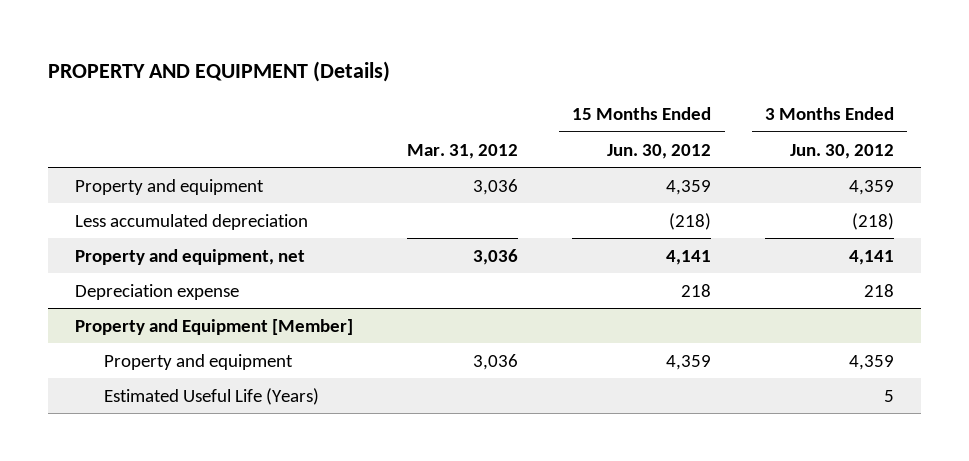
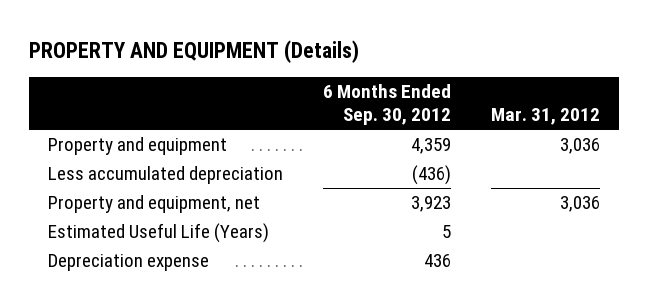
- | Mar. 31, 2012 | 15 Months Ended Jun. 30, 2012 | 3 Months Ended Jun. 30, 2012
+ | 6 Months Ended Sep. 30, 2012 | Mar. 31, 2012
+ Estimated Useful Life (Years) | 5 |
- Property and Equipment [Member]
- Property and equipment | 3,036 | 4,359 | 4,359
- Estimated Useful Life (Years) | | | 5

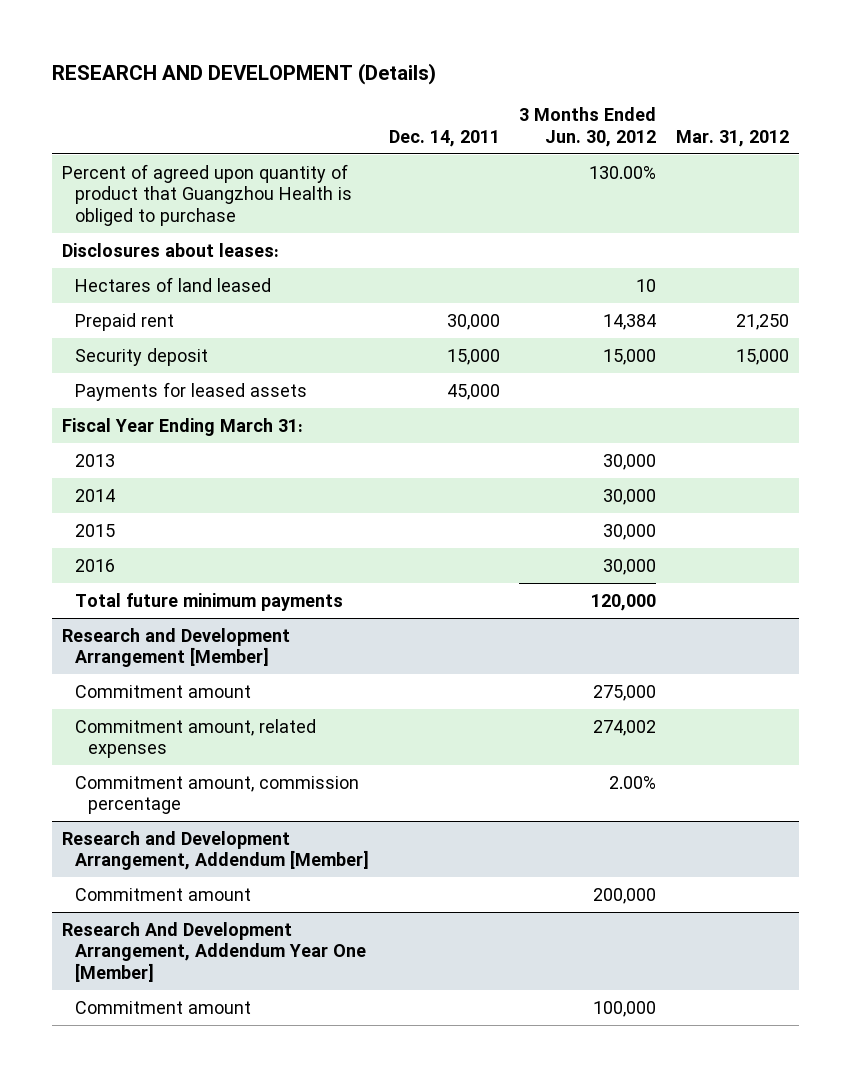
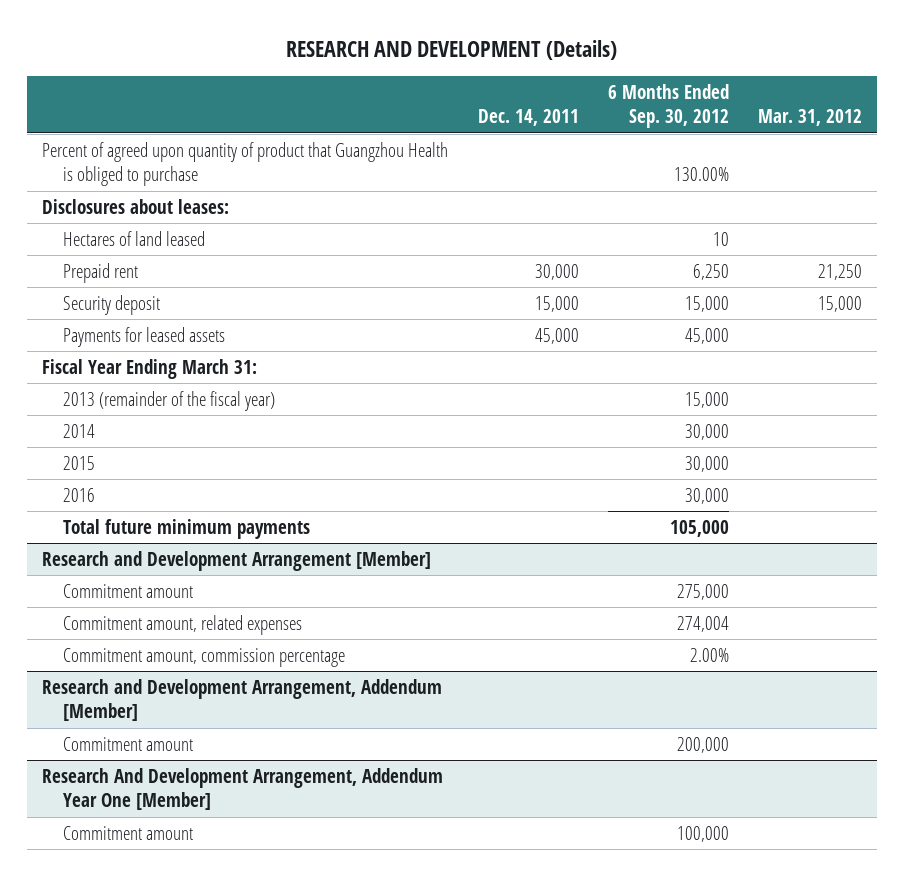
- | Dec. 14, 2011 | 3 Months Ended Jun. 30, 2012 | Mar. 31, 2012
+ | Dec. 14, 2011 | 6 Months Ended Sep. 30, 2012 | Mar. 31, 2012
- 2013 | | 30,000 |
+ 2013 (remainder of the fiscal year) | | 15,000 |

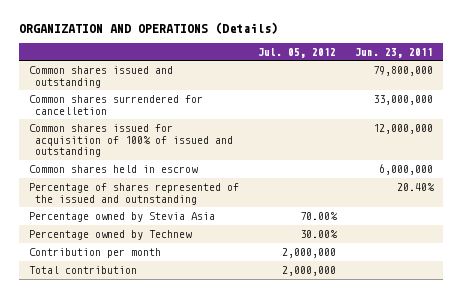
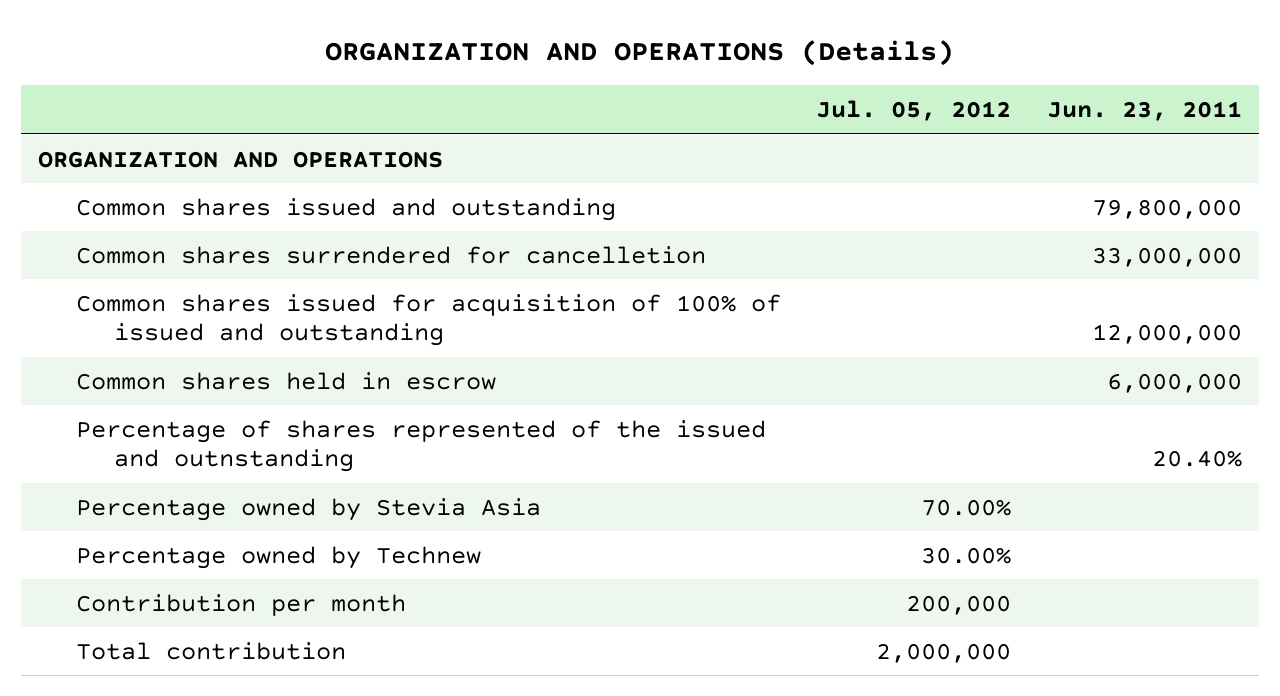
+ ORGANIZATION AND OPERATIONS
- Contribution per month | 2,000,000 |
+ Contribution per month | 200,000 |

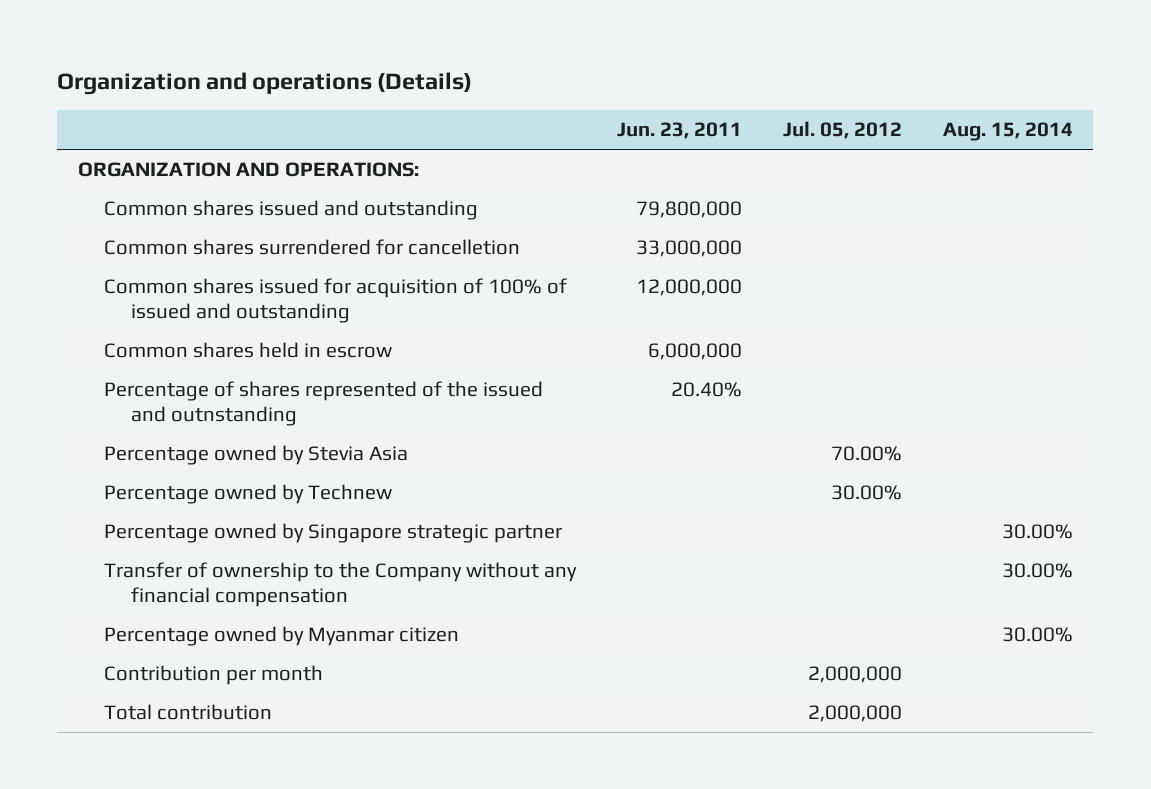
- ORGANIZATION AND OPERATIONS (Details)
+ Organization and operations (Details)
- | Jul. 05, 2012 | Jun. 23, 2011
+ | Jun. 23, 2011 | Jul. 05, 2012 | Aug. 15, 2014
- ORGANIZATION AND OPERATIONS
+ ORGANIZATION AND OPERATIONS:
- Contribution per month | 200,000 |
+ Percentage owned by Singapore strategic partner | | | 30.00%
+ Transfer of ownership to the Company without any financial compensation | | | 30.00%
+ Percentage owned by Myanmar citizen | | | 30.00%
+ Contribution per month | | 2,000,000 |

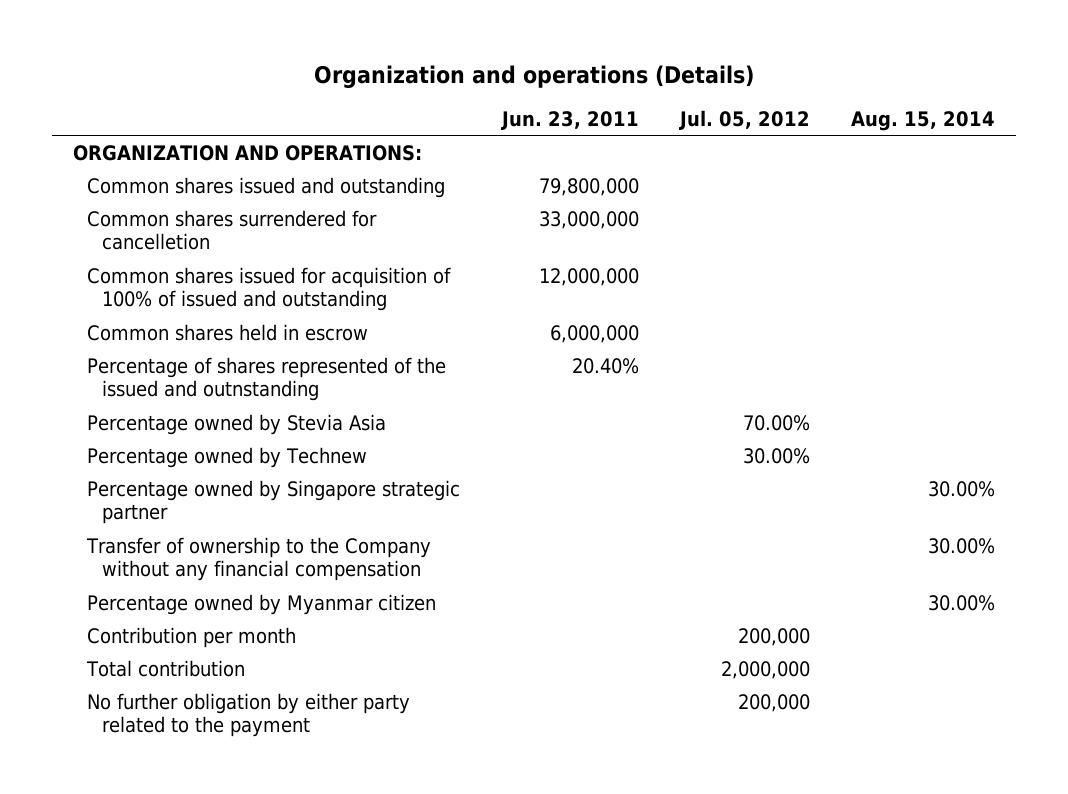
- Contribution per month | | 2,000,000 |
+ Contribution per month | | 200,000 |
+ No further obligation by either party related to the payment | | 200,000 |

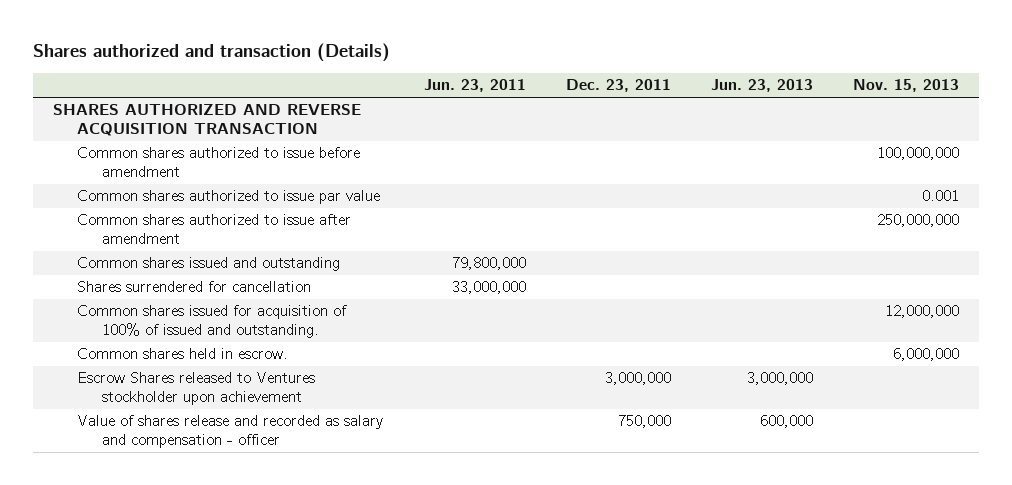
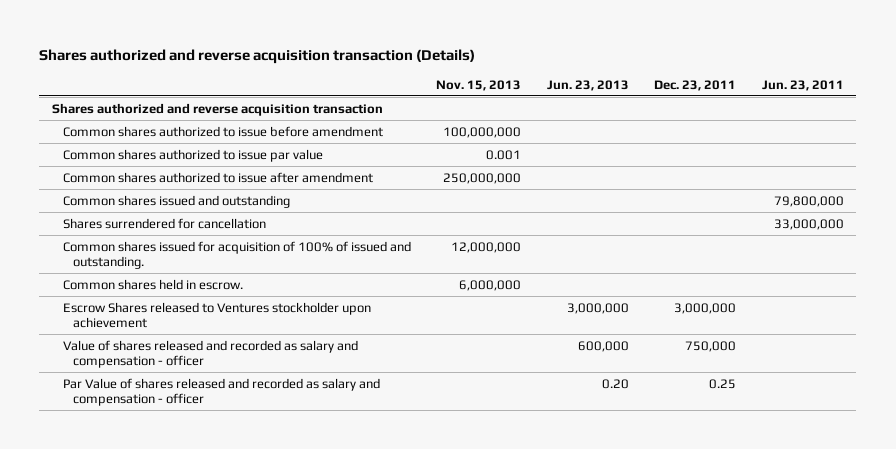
- Shares authorized and transaction (Details)
+ Shares authorized and reverse acquisition transaction (Details)
- | Jun. 23, 2011 | Dec. 23, 2011 | Jun. 23, 2013 | Nov. 15, 2013
+ | Nov. 15, 2013 | Jun. 23, 2013 | Dec. 23, 2011 | Jun. 23, 2011
- SHARES AUTHORIZED AND REVERSE ACQUISITION TRANSACTION
+ Shares authorized and reverse acquisition transaction
- Value of shares release and recorded as salary and compensation - officer | | 750,000 | 600,000 |
+ Value of shares released and recorded as salary and compensation - officer | | 600,000 | 750,000 |
+ Par Value of shares released and recorded as salary and compensation - officer | | 0.20 | 0.25 |

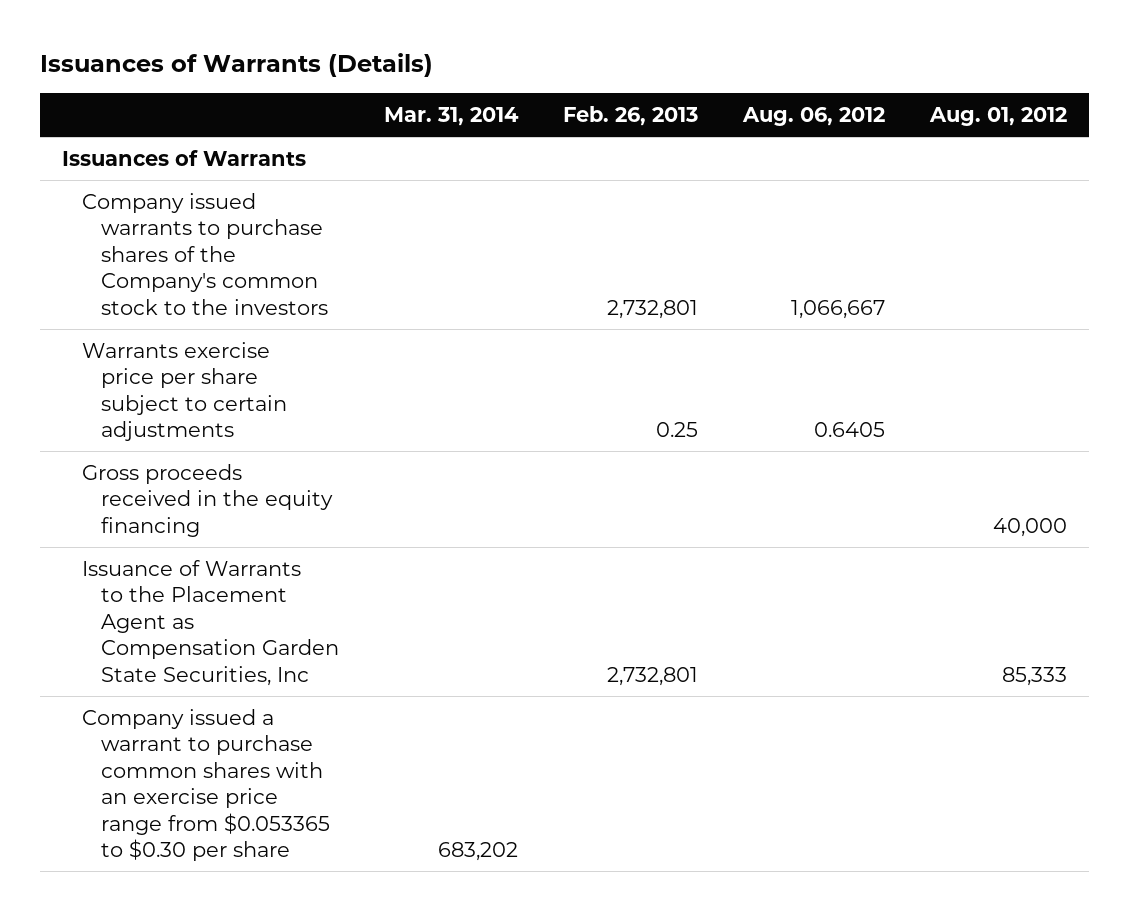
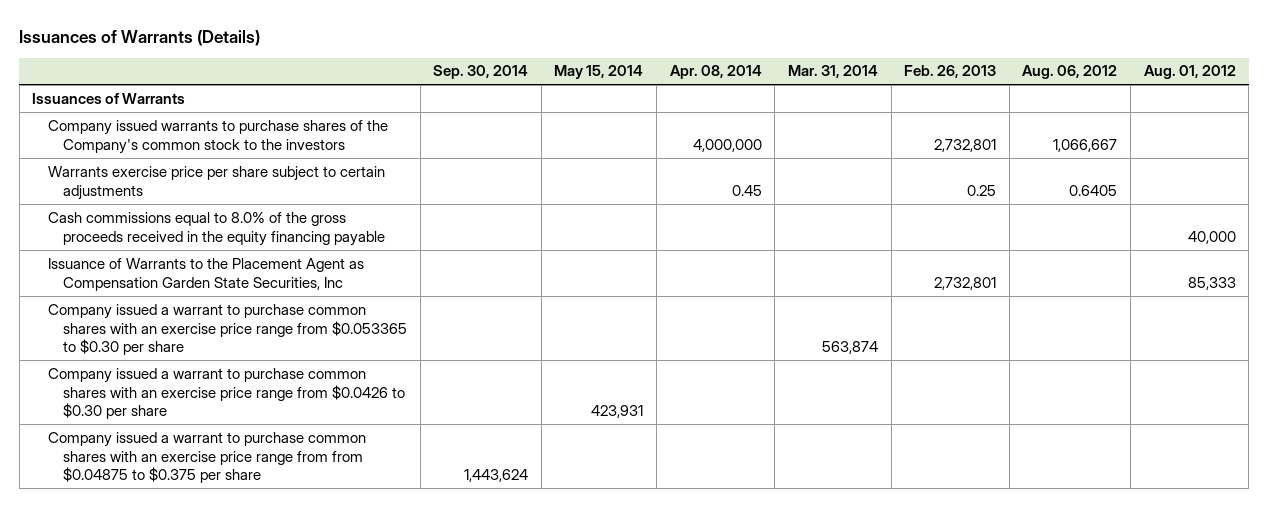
- | Mar. 31, 2014 | Feb. 26, 2013 | Aug. 06, 2012 | Aug. 01, 2012
+ | Sep. 30, 2014 | May 15, 2014 | Apr. 08, 2014 | Mar. 31, 2014 | Feb. 26, 2013 | Aug. 06, 2012 | Aug. 01, 2012
- Gross proceeds received in the equity financing | | | | 40,000
+ Cash commissions equal to 8.0% of the gross proceeds received in the equity financing payable | | | | | | | 40,000
- Company issued a warrant to purchase common shares with an exercise price range from $0.053365 to $0.30 per share | 683,202 | | |
+ Company issued a warrant to purchase common shares with an exercise price range from $0.053365 to $0.30 per share | | | | 563,874 | | |
+ Company issued a warrant to purchase common shares with an exercise price range from $0.0426 to $0.30 per share | | 423,931 | | | | |
+ Company issued a warrant to purchase common shares with an exercise price range from from $0.04875 to $0.375 per share | 1,443,624 | | | | | |

